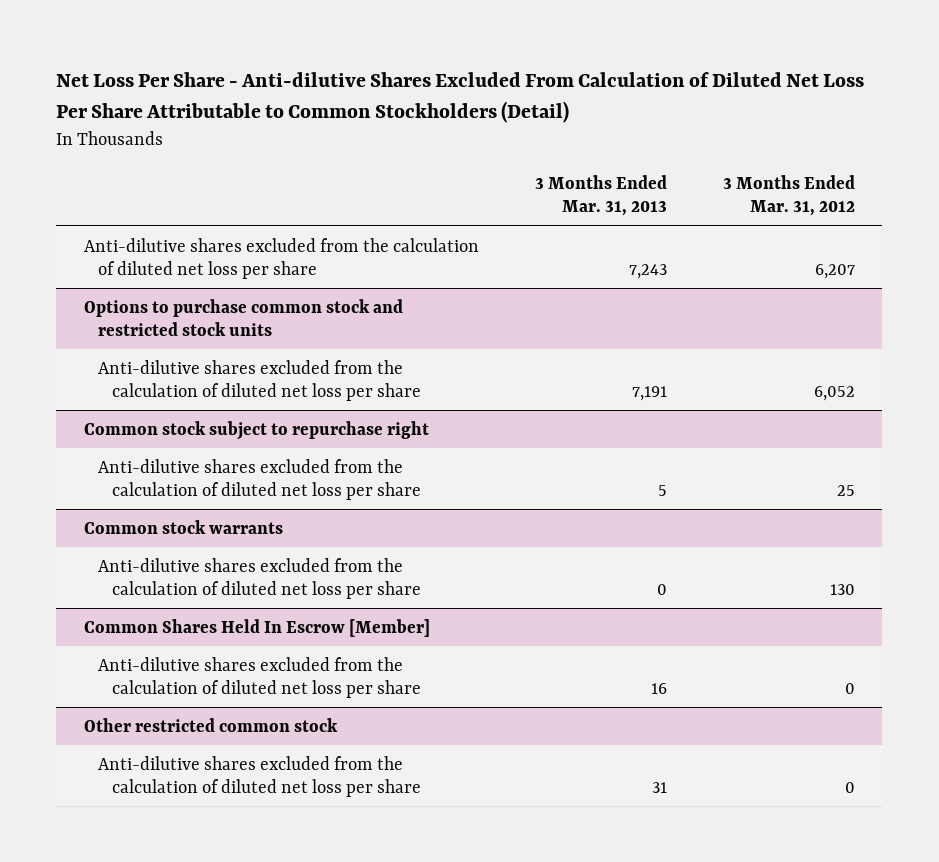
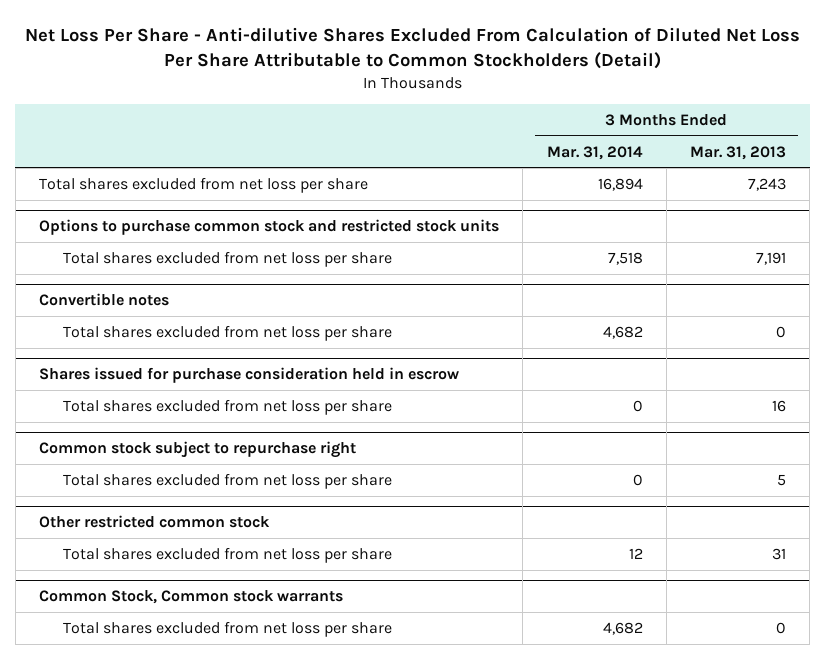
- | 3 Months Ended Mar. 31, 2013 | 3 Months Ended Mar. 31, 2012
+ | 3 Months Ended Mar. 31, 2014 | 3 Months Ended Mar. 31, 2013
- Anti-dilutive shares excluded from the calculation of diluted net loss per share | 7,243 | 6,207
+ Total shares excluded from net loss per share | 16,894 | 7,243
@ Options to purchase common stock and restricted stock units
- Anti-dilutive shares excluded from the calculation of diluted net loss per share | 7,191 | 6,052
+ Total shares excluded from net loss per share | 7,518 | 7,191
+ Convertible notes
+ Total shares excluded from net loss per share | 4,682 | 0
+ Shares issued for purchase consideration held in escrow
+ Total shares excluded from net loss per share | 0 | 16
@ Common stock subject to repurchase right
- Anti-dilutive shares excluded from the calculation of diluted net loss per share | 5 | 25
- Common stock warrants
- Anti-dilutive shares excluded from the calculation of diluted net loss per share | 0 | 130
- Common Shares Held In Escrow [Member]
- Anti-dilutive shares excluded from the calculation of diluted net loss per share | 16 | 0
@ Common stock subject to repurchase right
+ Total shares excluded from net loss per share | 0 | 5
@ Other restricted common stock
- Anti-dilutive shares excluded from the calculation of diluted net loss per share | 31 | 0
+ Total shares excluded from net loss per share | 12 | 31
+ Common Stock, Common stock warrants
+ Total shares excluded from net loss per share | 4,682 | 0

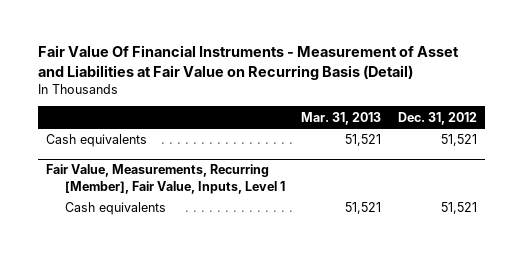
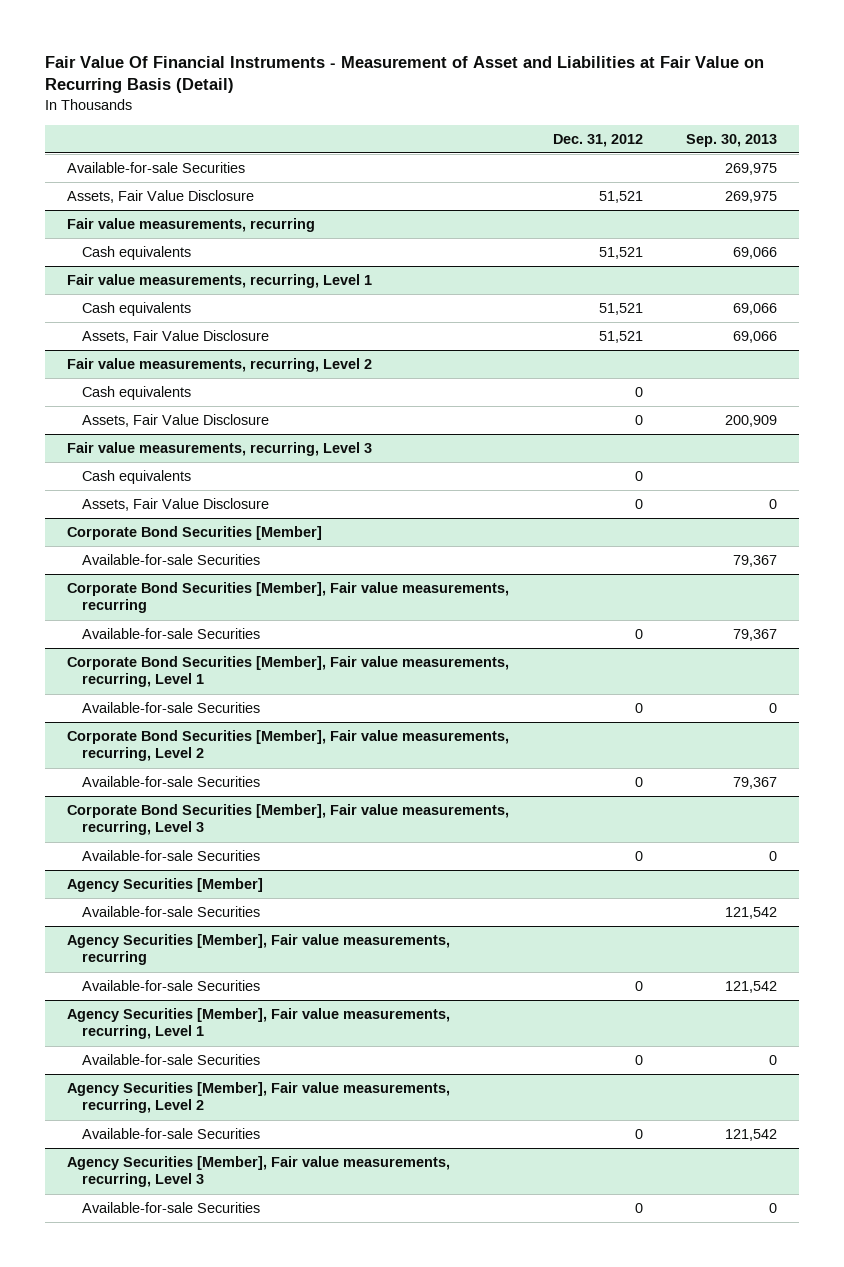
- | Mar. 31, 2013 | Dec. 31, 2012
+ | Dec. 31, 2012 | Sep. 30, 2013
+ Available-for-sale Securities | | 269,975
+ Assets, Fair Value Disclosure | 51,521 | 269,975
+ Fair value measurements, recurring
- Fair Value, Measurements, Recurring [Member], Fair Value, Inputs, Level 1
+ Fair value measurements, recurring, Level 1
+ Assets, Fair Value Disclosure | 51,521 | 69,066
+ Fair value measurements, recurring, Level 2
+ Cash equivalents | 0 |
+ Assets, Fair Value Disclosure | 0 | 200,909
+ Fair value measurements, recurring, Level 3
+ Cash equivalents | 0 |
+ Assets, Fair Value Disclosure | 0 | 0
+ Corporate Bond Securities [Member]
+ Available-for-sale Securities | | 79,367
+ Corporate Bond Securities [Member], Fair value measurements, recurring
+ Available-for-sale Securities | 0 | 79,367
+ Corporate Bond Securities [Member], Fair value measurements, recurring, Level 1
+ Available-for-sale Securities | 0 | 0
+ Corporate Bond Securities [Member], Fair value measurements, recurring, Level 2
+ Available-for-sale Securities | 0 | 79,367
+ Corporate Bond Securities [Member], Fair value measurements, recurring, Level 3
+ Available-for-sale Securities | 0 | 0
+ Agency Securities [Member]
+ Available-for-sale Securities | | 121,542
+ Agency Securities [Member], Fair value measurements, recurring
+ Available-for-sale Securities | 0 | 121,542
+ Agency Securities [Member], Fair value measurements, recurring, Level 1
+ Available-for-sale Securities | 0 | 0
+ Agency Securities [Member], Fair value measurements, recurring, Level 2
+ Available-for-sale Securities | 0 | 121,542
+ Agency Securities [Member], Fair value measurements, recurring, Level 3
+ Available-for-sale Securities | 0 | 0

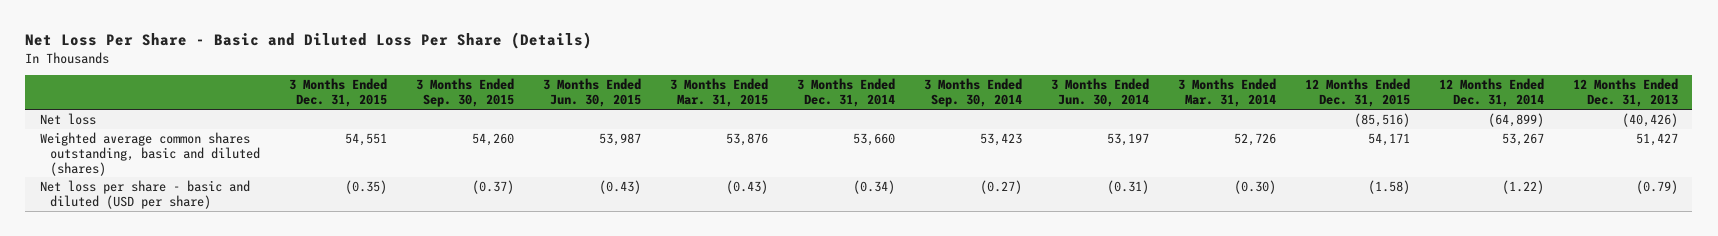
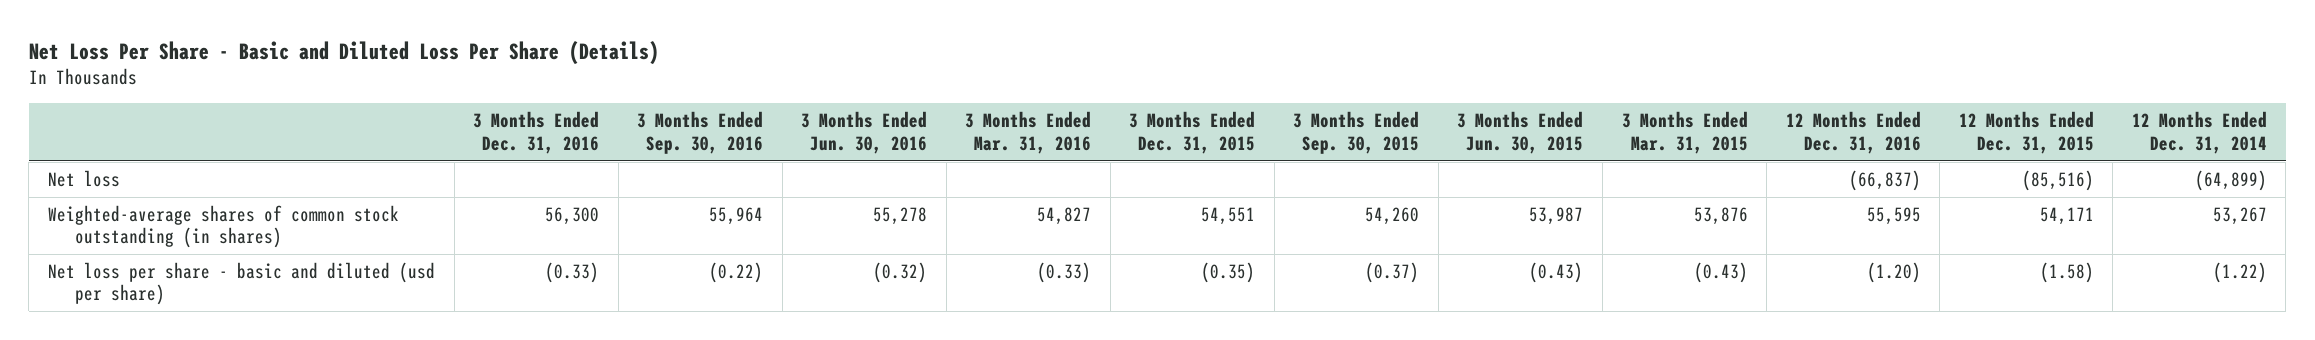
- | 3 Months Ended Dec. 31, 2015 | 3 Months Ended Sep. 30, 2015 | 3 Months Ended Jun. 30, 2015 | 3 Months Ended Mar. 31, 2015 | 3 Months Ended Dec. 31, 2014 | 3 Months Ended Sep. 30, 2014 | 3 Months Ended Jun. 30, 2014 | 3 Months Ended Mar. 31, 2014 | 12 Months Ended Dec. 31, 2015 | 12 Months Ended Dec. 31, 2014 | 12 Months Ended Dec. 31, 2013
+ | 3 Months Ended Dec. 31, 2016 | 3 Months Ended Sep. 30, 2016 | 3 Months Ended Jun. 30, 2016 | 3 Months Ended Mar. 31, 2016 | 3 Months Ended Dec. 31, 2015 | 3 Months Ended Sep. 30, 2015 | 3 Months Ended Jun. 30, 2015 | 3 Months Ended Mar. 31, 2015 | 12 Months Ended Dec. 31, 2016 | 12 Months Ended Dec. 31, 2015 | 12 Months Ended Dec. 31, 2014
- Weighted average common shares outstanding, basic and diluted (shares) | 54,551 | 54,260 | 53,987 | 53,876 | 53,660 | 53,423 | 53,197 | 52,726 | 54,171 | 53,267 | 51,427
- Net loss per share - basic and diluted (USD per share) | (0.35) | (0.37) | (0.43) | (0.43) | (0.34) | (0.27) | (0.31) | (0.30) | (1.58) | (1.22) | (0.79)
+ Weighted-average shares of common stock outstanding (in shares) | 56,300 | 55,964 | 55,278 | 54,827 | 54,551 | 54,260 | 53,987 | 53,876 | 55,595 | 54,171 | 53,267
+ Net loss per share - basic and diluted (usd per share) | (0.33) | (0.22) | (0.32) | (0.33) | (0.35) | (0.37) | (0.43) | (0.43) | (1.20) | (1.58) | (1.22)

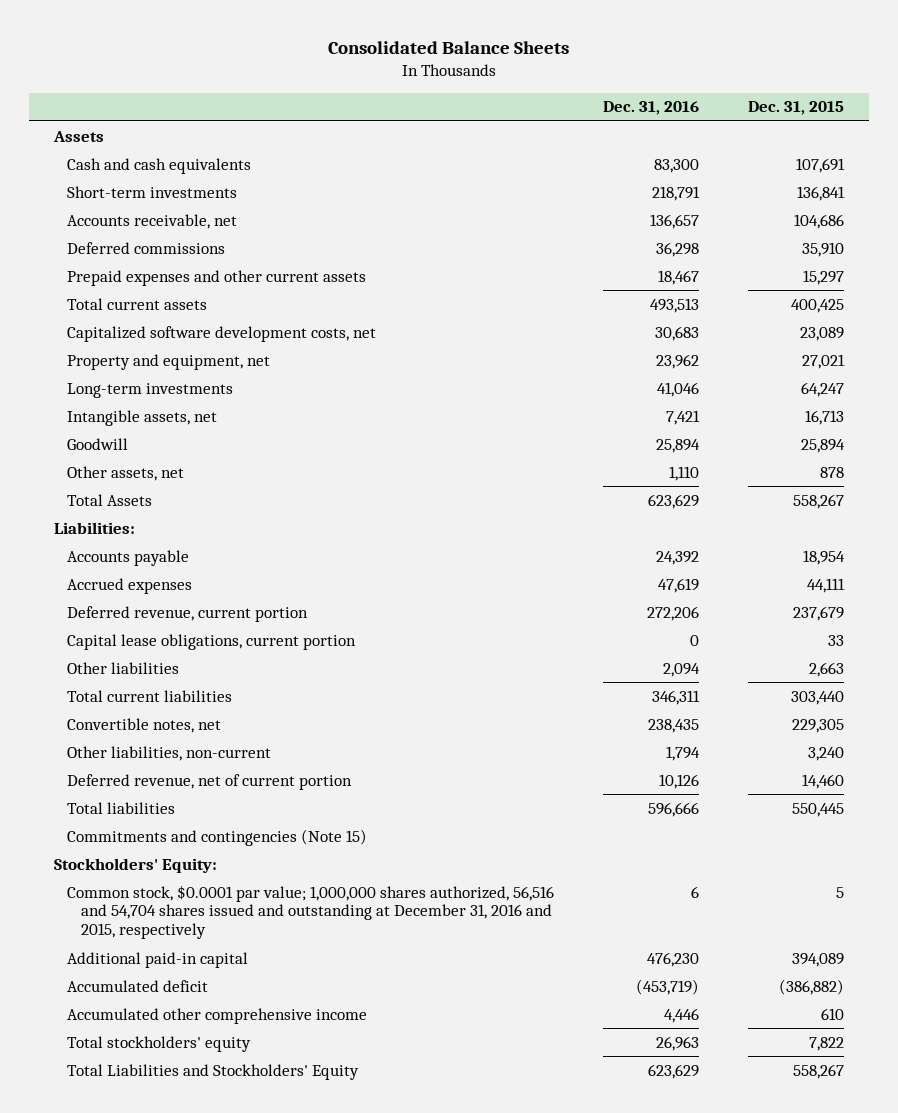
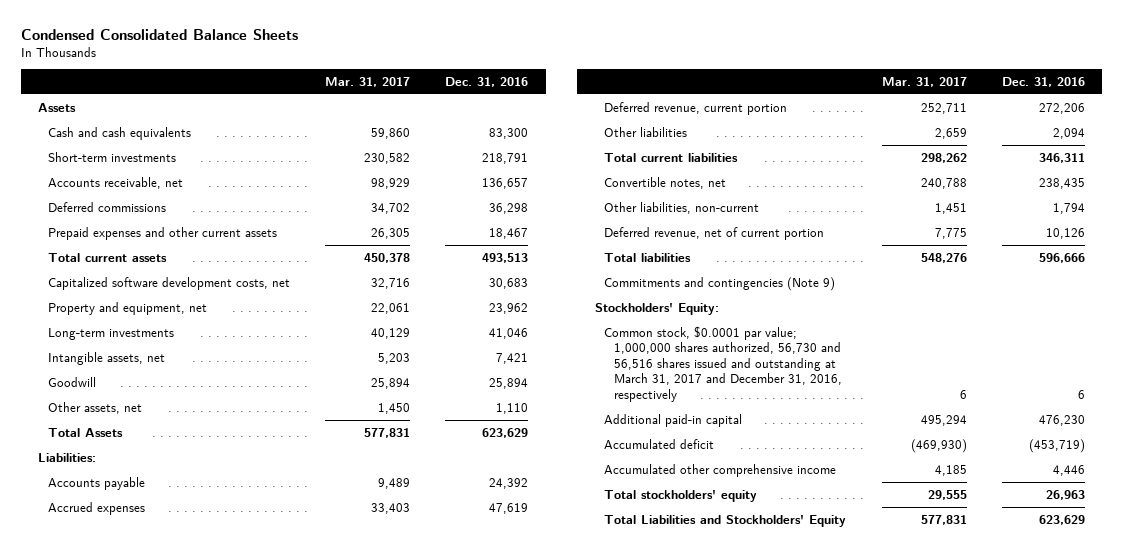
- Consolidated Balance Sheets
+ Condensed Consolidated Balance Sheets
- | Dec. 31, 2016 | Dec. 31, 2015
+ | Mar. 31, 2017 | Dec. 31, 2016
- Capital lease obligations, current portion | 0 | 33
- Commitments and contingencies (Note 15)
+ Commitments and contingencies (Note 9)
- Common stock, $0.0001 par value; 1,000,000 shares authorized, 56,516 and 54,704 shares issued and outstanding at December 31, 2016 and 2015, respectively | 6 | 5
+ Common stock, $0.0001 par value; 1,000,000 shares authorized, 56,730 and 56,516 shares issued and outstanding at March 31, 2017 and December 31, 2016, respectively | 6 | 6

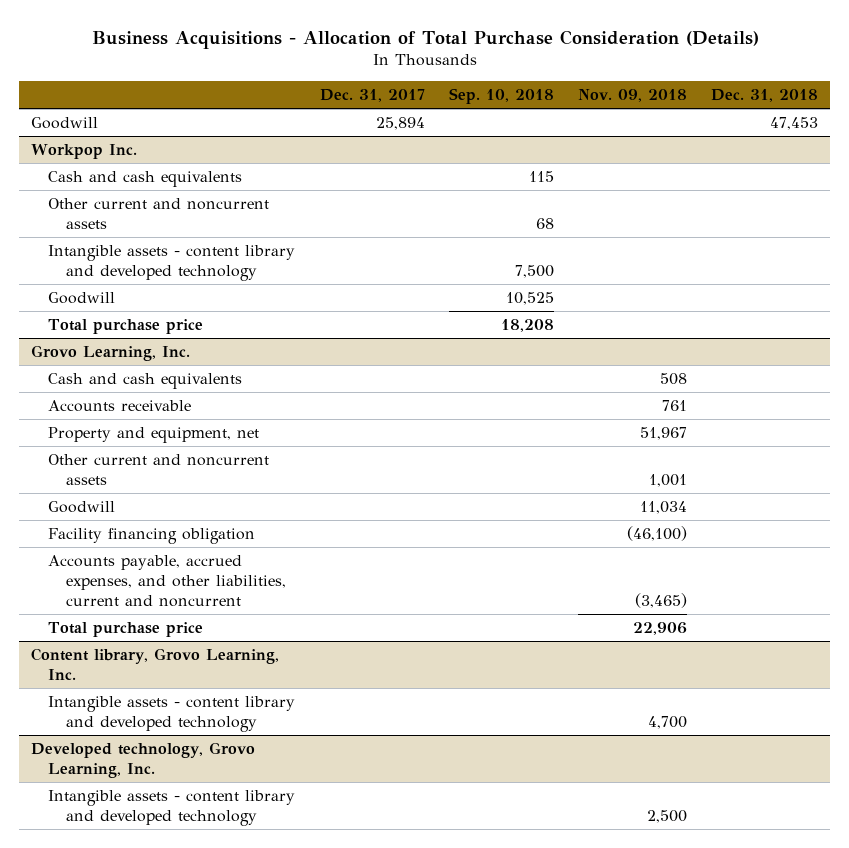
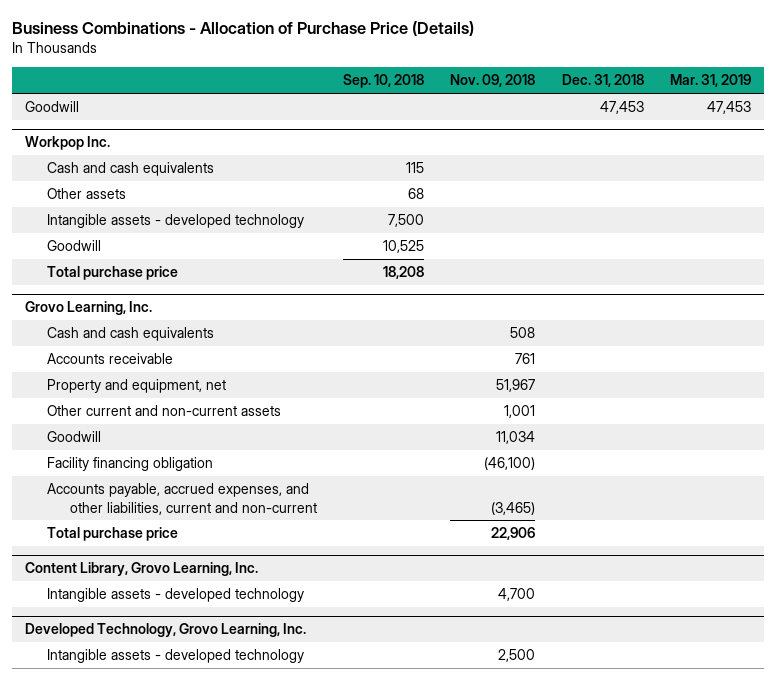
- Business Acquisitions - Allocation of Total Purchase Consideration (Details)
+ Business Combinations - Allocation of Purchase Price (Details)
- | Dec. 31, 2017 | Sep. 10, 2018 | Nov. 09, 2018 | Dec. 31, 2018
+ | Sep. 10, 2018 | Nov. 09, 2018 | Dec. 31, 2018 | Mar. 31, 2019
@ Workpop Inc.
- Other current and noncurrent assets | | 68 | |
- Intangible assets - content library and developed technology | | 7,500 | |
+ Other assets | 68 | | |
+ Intangible assets - developed technology | 7,500 | | |
@ Grovo Learning, Inc.
- Other current and noncurrent assets | | | 1,001 |
+ Other current and non-current assets | | 1,001 | |
- Accounts payable, accrued expenses, and other liabilities, current and noncurrent | | | (3,465) |
+ Accounts payable, accrued expenses, and other liabilities, current and non-current | | (3,465) | |
- Content library, Grovo Learning, Inc.
- Intangible assets - content library and developed technology | | | 4,700 |
- Developed technology, Grovo Learning, Inc.
- Intangible assets - content library and developed technology | | | 2,500 |
+ Content Library, Grovo Learning, Inc.
+ Intangible assets - developed technology | | 4,700 | |
+ Developed Technology, Grovo Learning, Inc.
+ Intangible assets - developed technology | | 2,500 | |

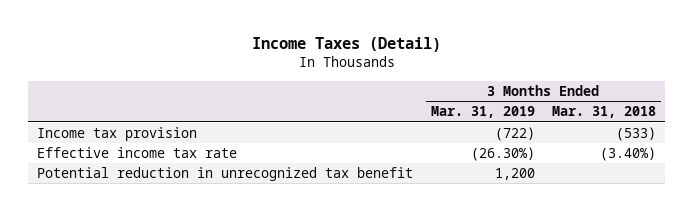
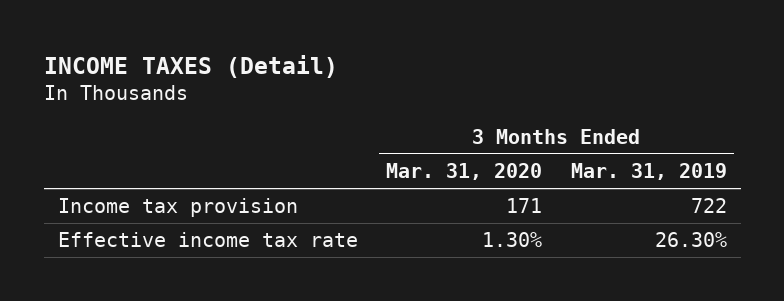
- Income Taxes (Detail)
+ INCOME TAXES (Detail)
- | 3 Months Ended Mar. 31, 2019 | 3 Months Ended Mar. 31, 2018
+ | 3 Months Ended Mar. 31, 2020 | 3 Months Ended Mar. 31, 2019
- Income tax provision | (722) | (533)
- Effective income tax rate | (26.30%) | (3.40%)
- Potential reduction in unrecognized tax benefit | 1,200 |
+ Income tax provision | 171 | 722
+ Effective income tax rate | 1.30% | 26.30%

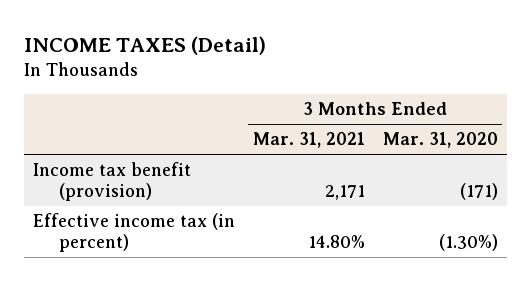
- | 3 Months Ended Mar. 31, 2020 | 3 Months Ended Mar. 31, 2019
+ | 3 Months Ended Mar. 31, 2021 | 3 Months Ended Mar. 31, 2020
- Income tax provision | 171 | 722
- Effective income tax rate | 1.30% | 26.30%
+ Income tax benefit (provision) | 2,171 | (171)
+ Effective income tax (in percent) | 14.80% | (1.30%)

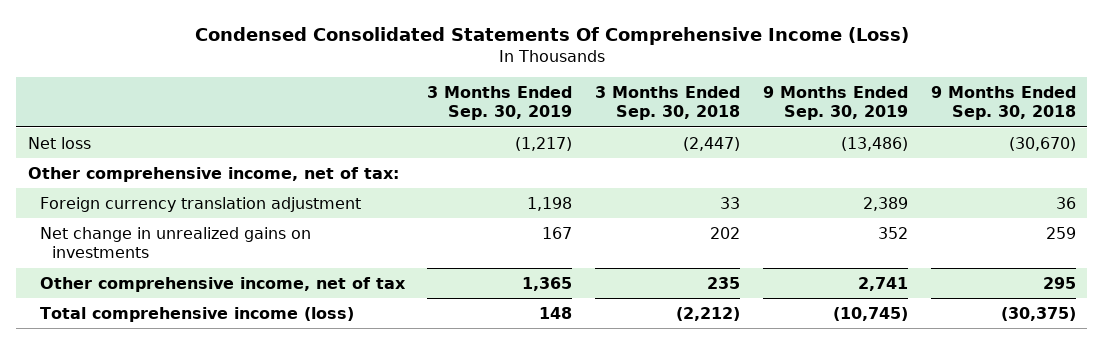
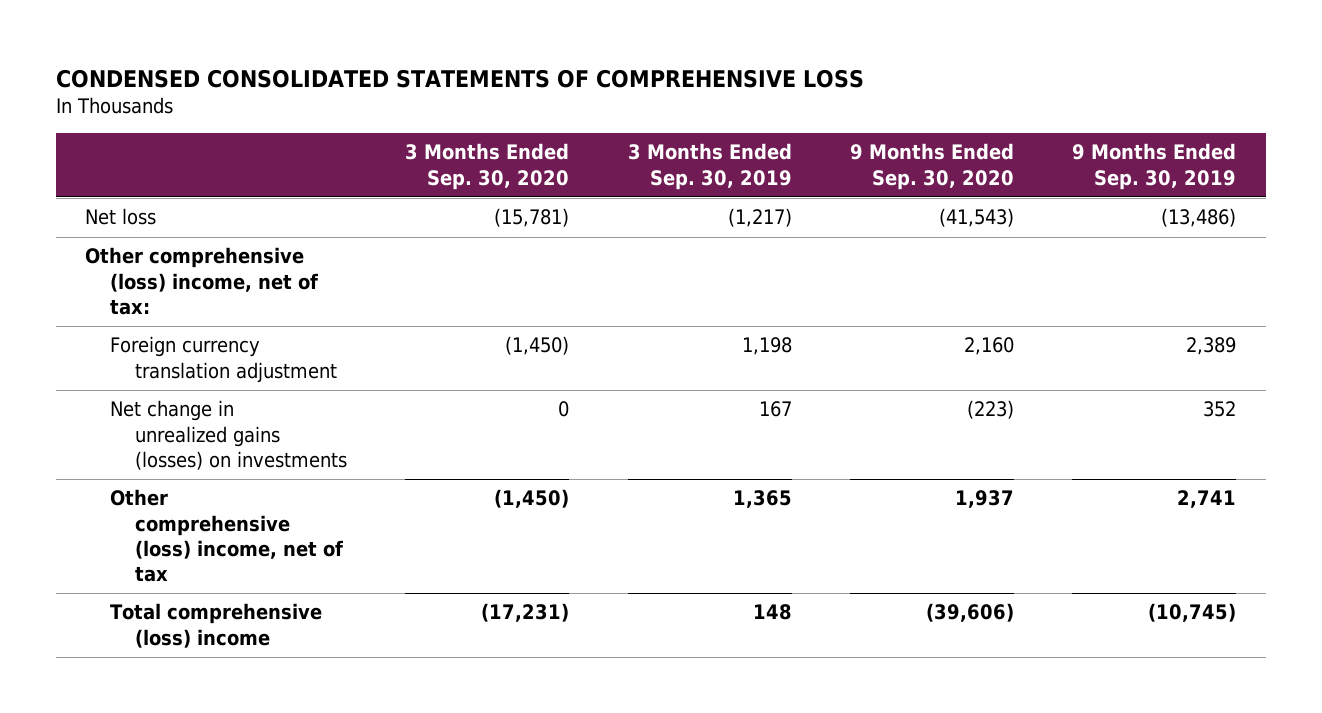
- Condensed Consolidated Statements Of Comprehensive Income (Loss)
+ CONDENSED CONSOLIDATED STATEMENTS OF COMPREHENSIVE LOSS
- | 3 Months Ended Sep. 30, 2019 | 3 Months Ended Sep. 30, 2018 | 9 Months Ended Sep. 30, 2019 | 9 Months Ended Sep. 30, 2018
+ | 3 Months Ended Sep. 30, 2020 | 3 Months Ended Sep. 30, 2019 | 9 Months Ended Sep. 30, 2020 | 9 Months Ended Sep. 30, 2019
- Other comprehensive income, net of tax:
+ Other comprehensive (loss) income, net of tax:
- Net change in unrealized gains on investments | 167 | 202 | 352 | 259
- Other comprehensive income, net of tax | 1,365 | 235 | 2,741 | 295
- Total comprehensive income (loss) | 148 | (2,212) | (10,745) | (30,375)
+ Net change in unrealized gains (losses) on investments | 0 | 167 | (223) | 352
+ Other comprehensive (loss) income, net of tax | (1,450) | 1,365 | 1,937 | 2,741
+ Total comprehensive (loss) income | (17,231) | 148 | (39,606) | (10,745)

